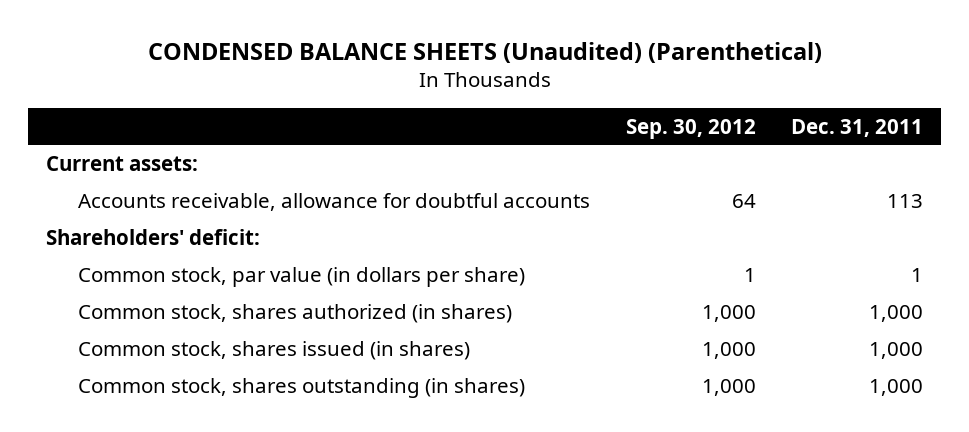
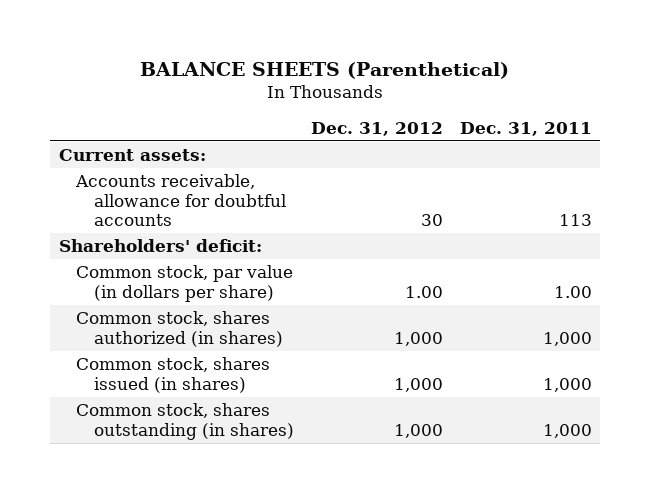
- CONDENSED BALANCE SHEETS (Unaudited) (Parenthetical)
+ BALANCE SHEETS (Parenthetical)
- | Sep. 30, 2012 | Dec. 31, 2011
+ | Dec. 31, 2012 | Dec. 31, 2011
- Common stock, par value (in dollars per share) | 1 | 1
+ Common stock, par value (in dollars per share) | 1.00 | 1.00

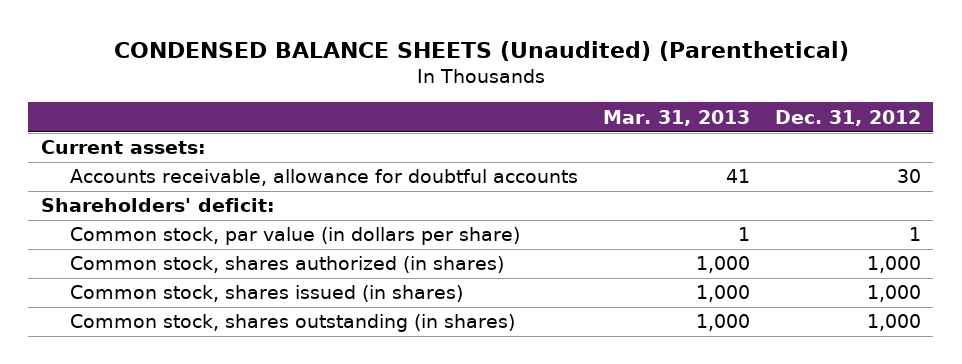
- BALANCE SHEETS (Parenthetical)
+ CONDENSED BALANCE SHEETS (Unaudited) (Parenthetical)
- | Dec. 31, 2012 | Dec. 31, 2011
+ | Mar. 31, 2013 | Dec. 31, 2012
- Common stock, par value (in dollars per share) | 1.00 | 1.00
+ Common stock, par value (in dollars per share) | 1 | 1

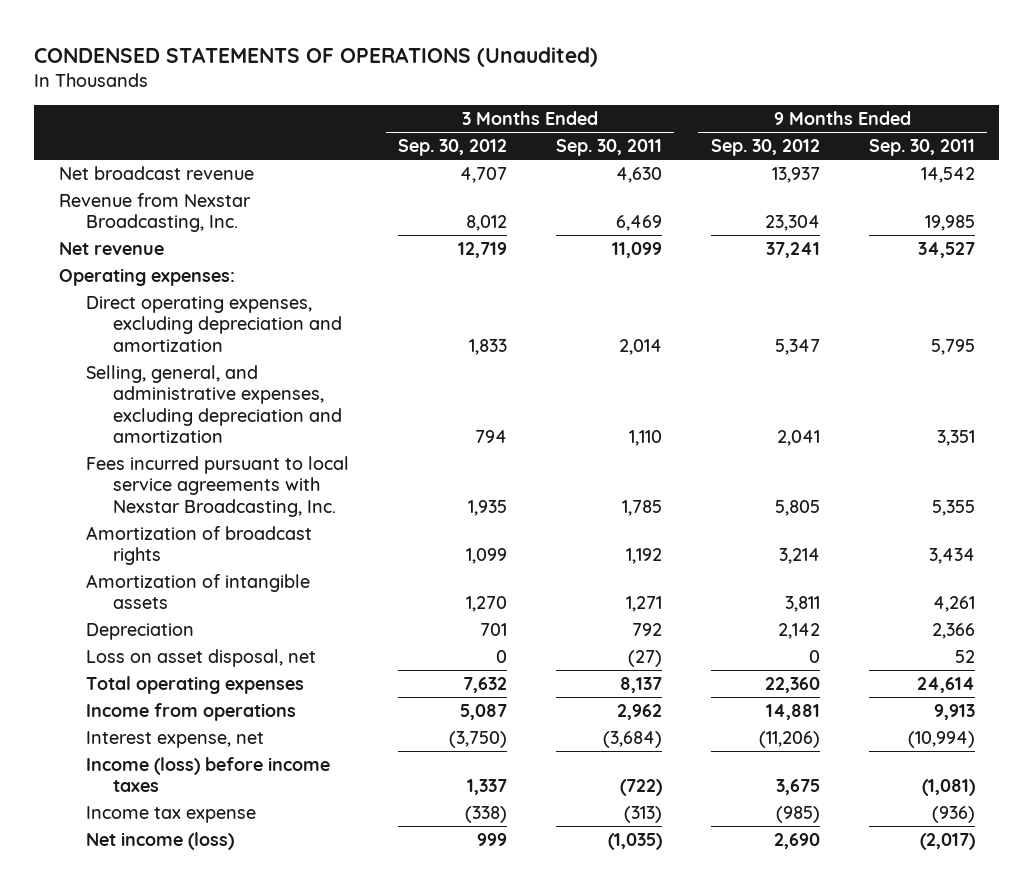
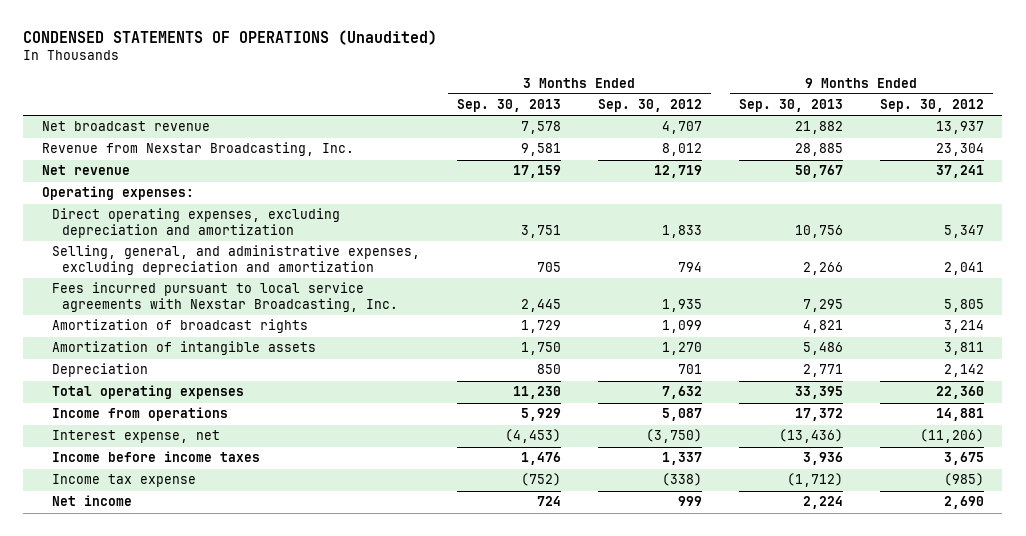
- | 3 Months Ended Sep. 30, 2012 | 3 Months Ended Sep. 30, 2011 | 9 Months Ended Sep. 30, 2012 | 9 Months Ended Sep. 30, 2011
+ | 3 Months Ended Sep. 30, 2013 | 3 Months Ended Sep. 30, 2012 | 9 Months Ended Sep. 30, 2013 | 9 Months Ended Sep. 30, 2012
- Loss on asset disposal, net | 0 | (27) | 0 | 52
- Income (loss) before income taxes | 1,337 | (722) | 3,675 | (1,081)
+ Income before income taxes | 1,476 | 1,337 | 3,936 | 3,675
- Net income (loss) | 999 | (1,035) | 2,690 | (2,017)
+ Net income | 724 | 999 | 2,224 | 2,690

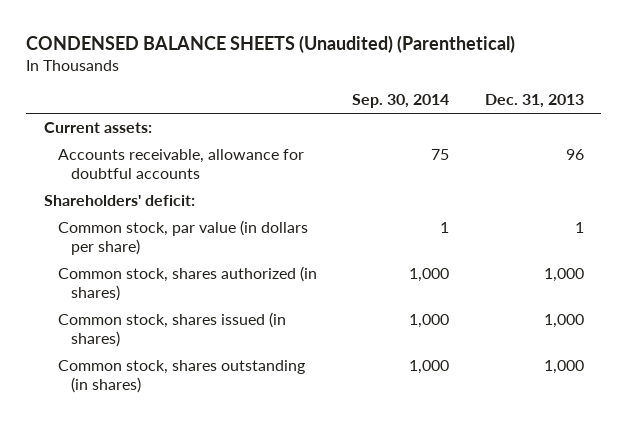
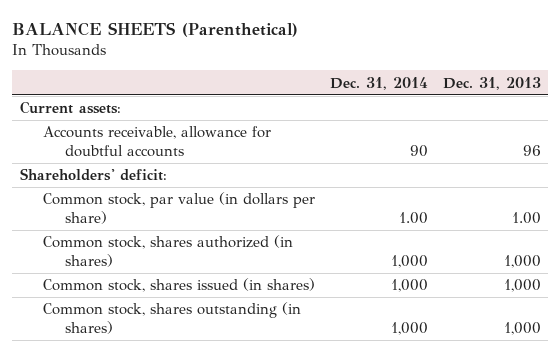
- CONDENSED BALANCE SHEETS (Unaudited) (Parenthetical)
+ BALANCE SHEETS (Parenthetical)
- | Sep. 30, 2014 | Dec. 31, 2013
+ | Dec. 31, 2014 | Dec. 31, 2013
- Common stock, par value (in dollars per share) | 1 | 1
+ Common stock, par value (in dollars per share) | 1.00 | 1.00

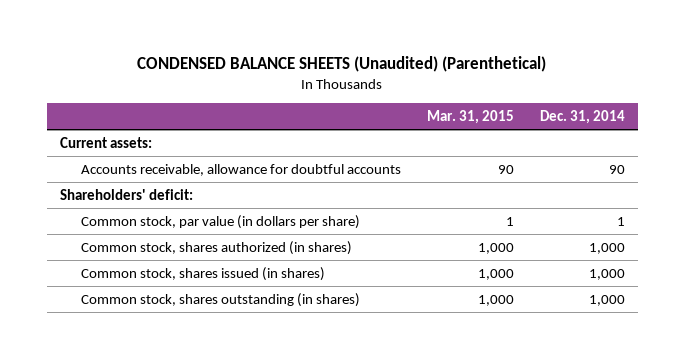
- BALANCE SHEETS (Parenthetical)
+ CONDENSED BALANCE SHEETS (Unaudited) (Parenthetical)
- | Dec. 31, 2014 | Dec. 31, 2013
+ | Mar. 31, 2015 | Dec. 31, 2014
- Common stock, par value (in dollars per share) | 1.00 | 1.00
+ Common stock, par value (in dollars per share) | 1 | 1

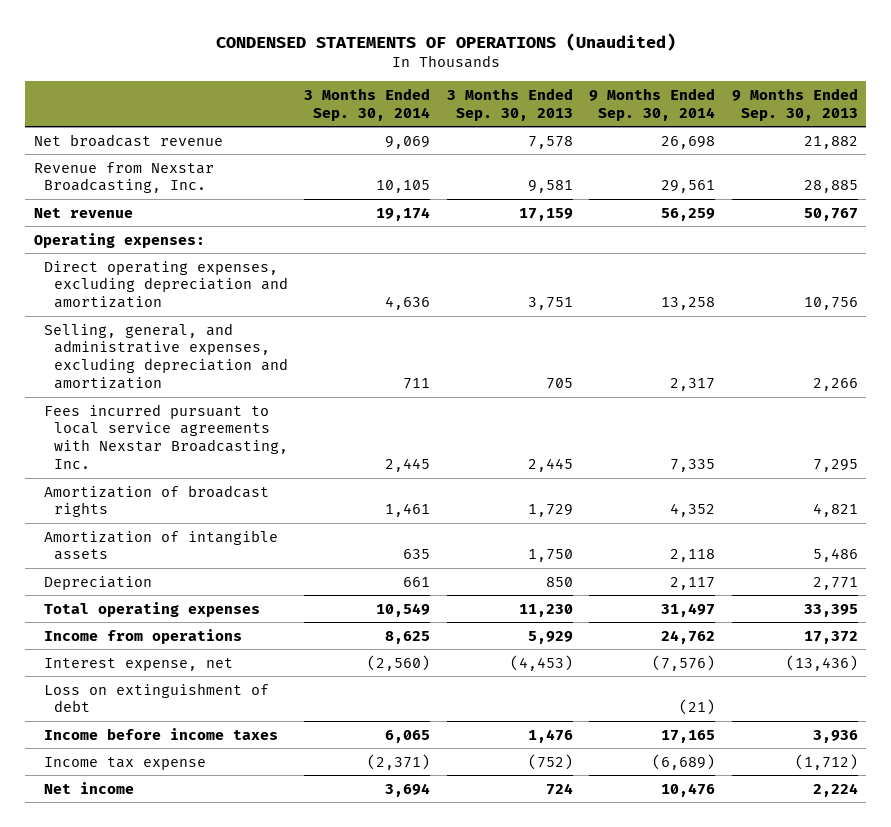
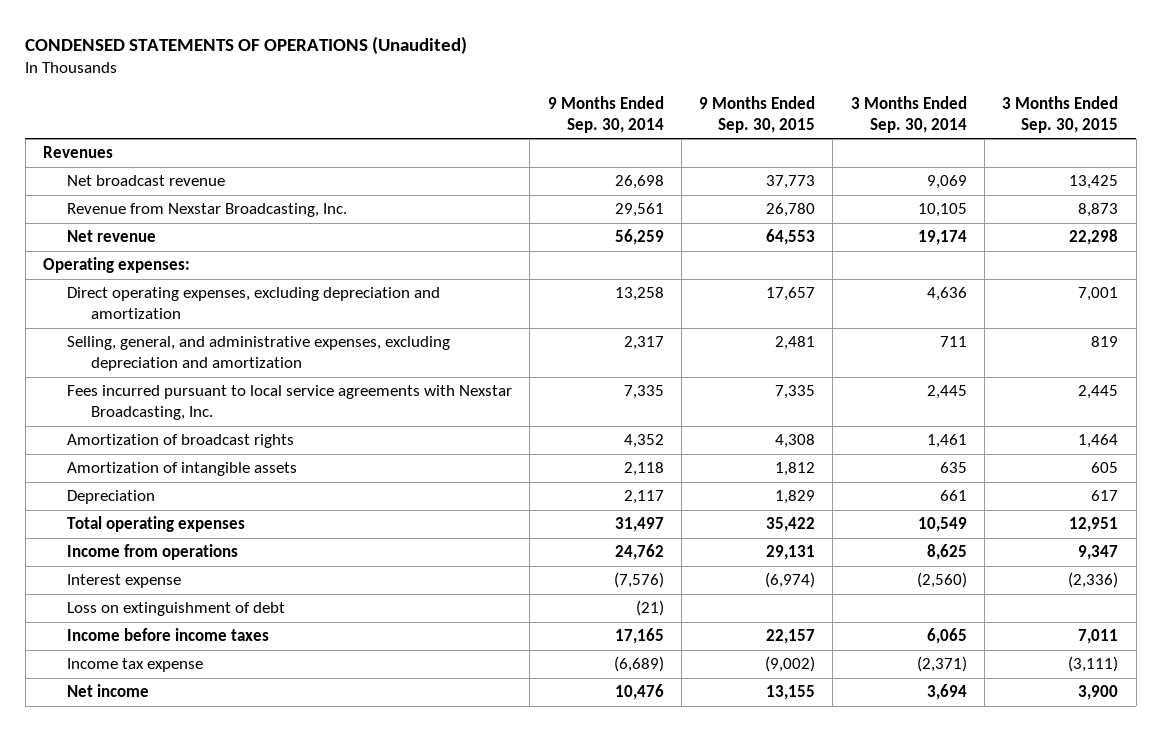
- | 3 Months Ended Sep. 30, 2014 | 3 Months Ended Sep. 30, 2013 | 9 Months Ended Sep. 30, 2014 | 9 Months Ended Sep. 30, 2013
+ | 9 Months Ended Sep. 30, 2014 | 9 Months Ended Sep. 30, 2015 | 3 Months Ended Sep. 30, 2014 | 3 Months Ended Sep. 30, 2015
+ Revenues
- Interest expense, net | (2,560) | (4,453) | (7,576) | (13,436)
+ Interest expense | (7,576) | (6,974) | (2,560) | (2,336)

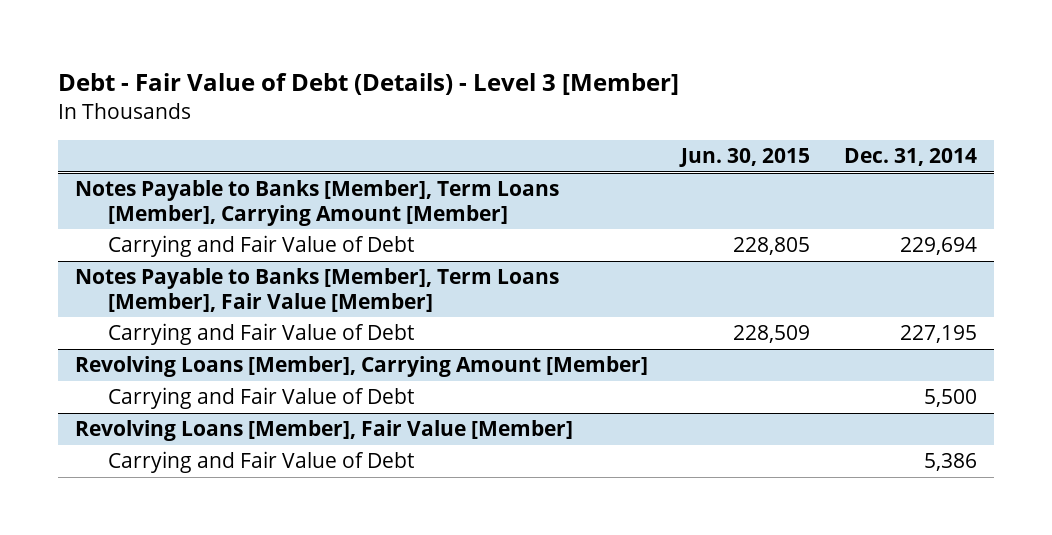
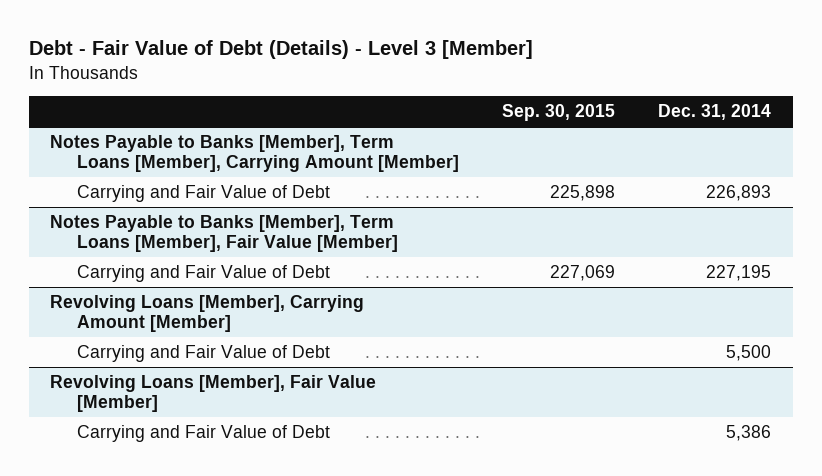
- | Jun. 30, 2015 | Dec. 31, 2014
+ | Sep. 30, 2015 | Dec. 31, 2014
@ Notes Payable to Banks [Member], Term Loans [Member], Carrying Amount [Member]
- Carrying and Fair Value of Debt | 228,805 | 229,694
+ Carrying and Fair Value of Debt | 225,898 | 226,893

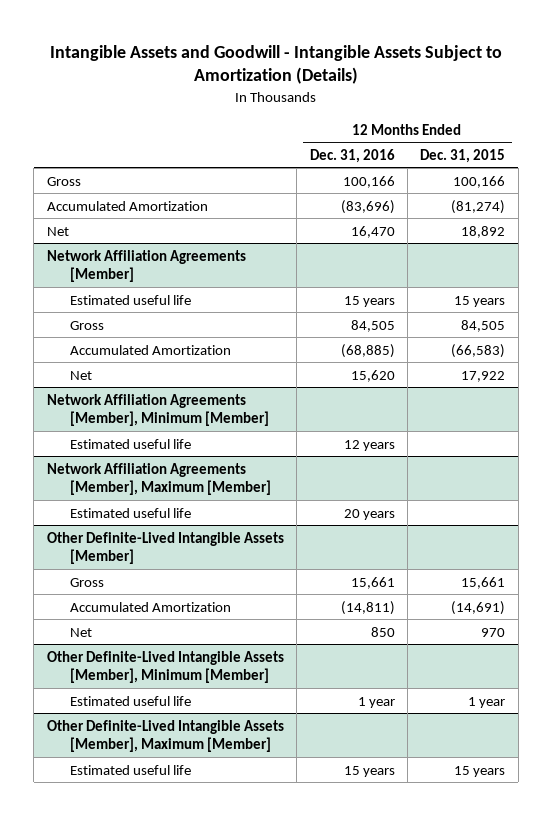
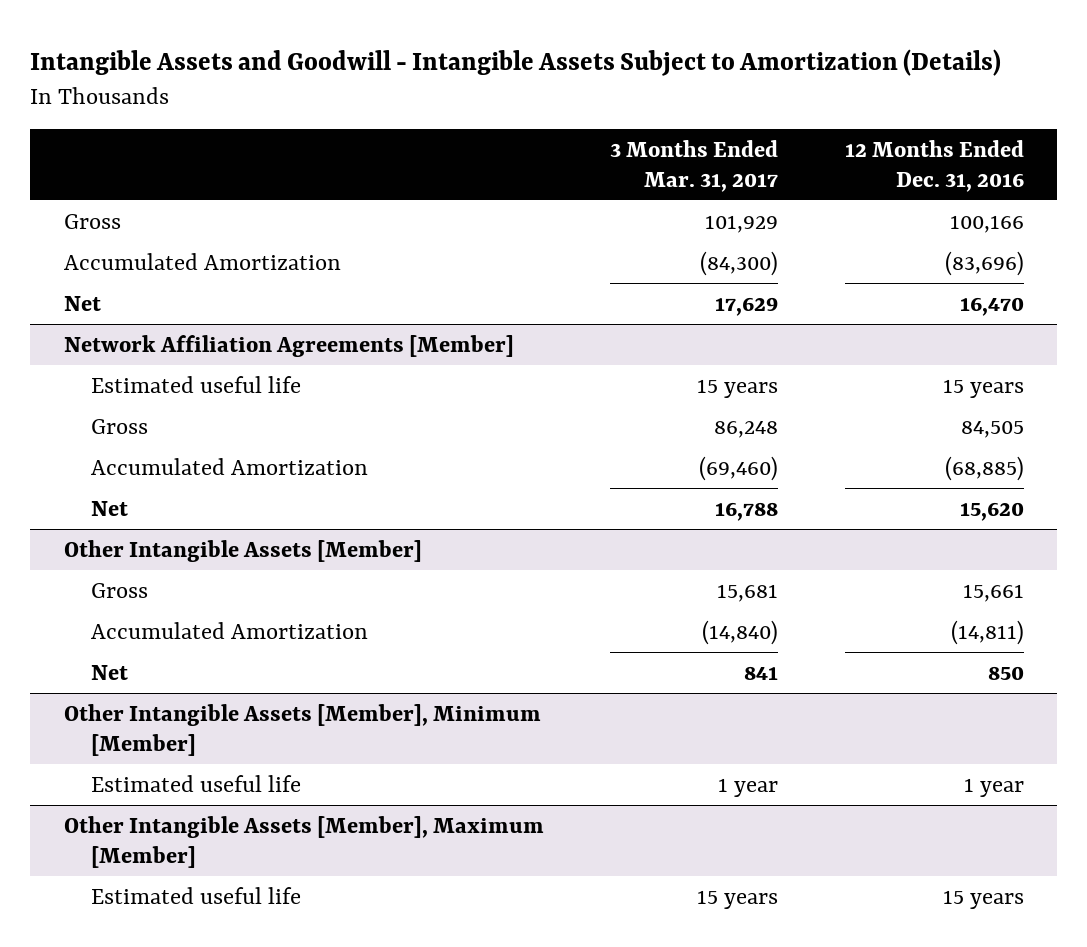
- | 12 Months Ended Dec. 31, 2016 | 12 Months Ended Dec. 31, 2015
+ | 3 Months Ended Mar. 31, 2017 | 12 Months Ended Dec. 31, 2016
- Network Affiliation Agreements [Member], Minimum [Member]
- Estimated useful life | 12 years |
- Network Affiliation Agreements [Member], Maximum [Member]
- Estimated useful life | 20 years |
- Other Definite-Lived Intangible Assets [Member]
+ Other Intangible Assets [Member]
- Other Definite-Lived Intangible Assets [Member], Minimum [Member]
+ Other Intangible Assets [Member], Minimum [Member]
- Other Definite-Lived Intangible Assets [Member], Maximum [Member]
+ Other Intangible Assets [Member], Maximum [Member]

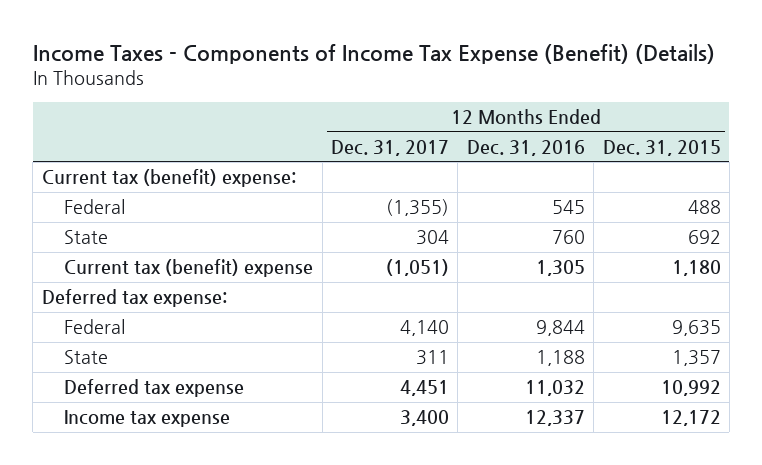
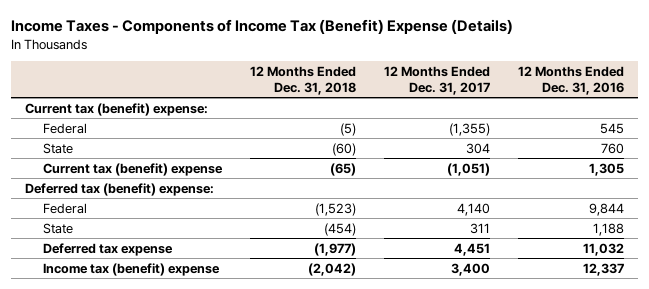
- Income Taxes - Components of Income Tax Expense (Benefit) (Details)
+ Income Taxes - Components of Income Tax (Benefit) Expense (Details)
- | 12 Months Ended Dec. 31, 2017 | 12 Months Ended Dec. 31, 2016 | 12 Months Ended Dec. 31, 2015
+ | 12 Months Ended Dec. 31, 2018 | 12 Months Ended Dec. 31, 2017 | 12 Months Ended Dec. 31, 2016
- Deferred tax expense:
+ Deferred tax (benefit) expense:
- Income tax expense | 3,400 | 12,337 | 12,172
+ Income tax (benefit) expense | (2,042) | 3,400 | 12,337

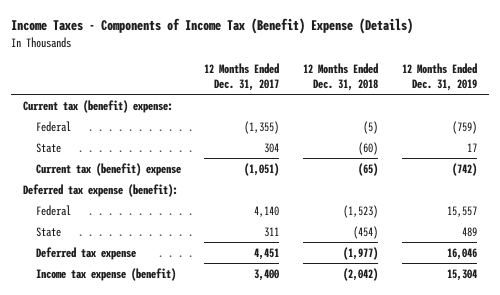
- | 12 Months Ended Dec. 31, 2018 | 12 Months Ended Dec. 31, 2017 | 12 Months Ended Dec. 31, 2016
+ | 12 Months Ended Dec. 31, 2017 | 12 Months Ended Dec. 31, 2018 | 12 Months Ended Dec. 31, 2019
- Deferred tax (benefit) expense:
+ Deferred tax expense (benefit):
- Income tax (benefit) expense | (2,042) | 3,400 | 12,337
+ Income tax expense (benefit) | 3,400 | (2,042) | 15,304

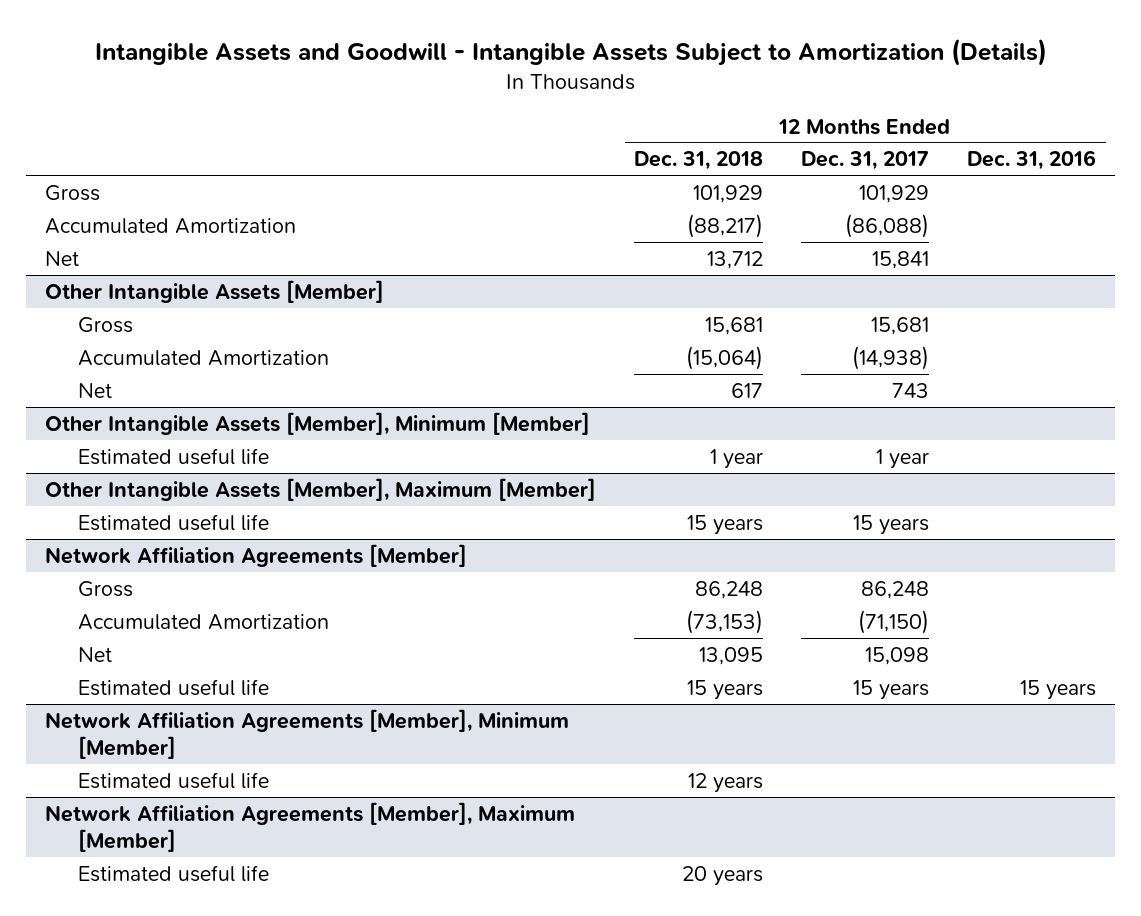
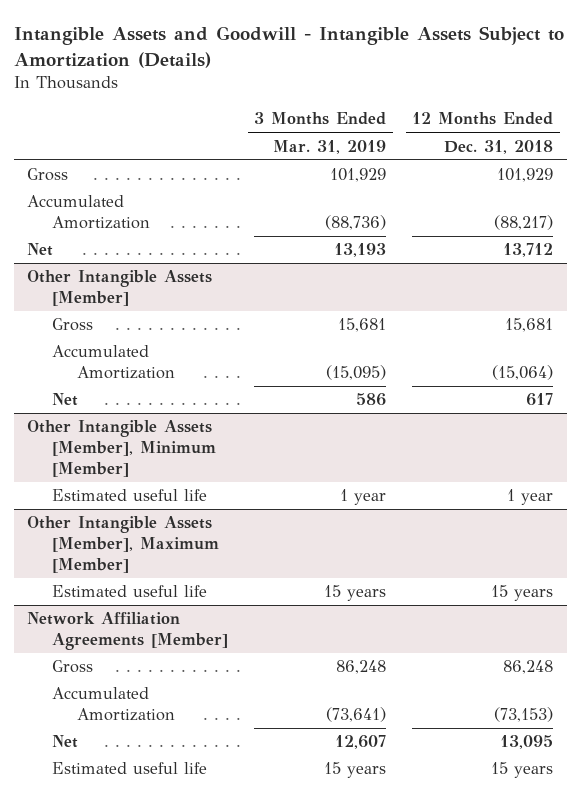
- | 12 Months Ended Dec. 31, 2018 | 12 Months Ended Dec. 31, 2017 | 12 Months Ended Dec. 31, 2016
+ | 3 Months Ended Mar. 31, 2019 | 12 Months Ended Dec. 31, 2018
- Network Affiliation Agreements [Member], Minimum [Member]
- Estimated useful life | 12 years | |
- Network Affiliation Agreements [Member], Maximum [Member]
- Estimated useful life | 20 years | |

